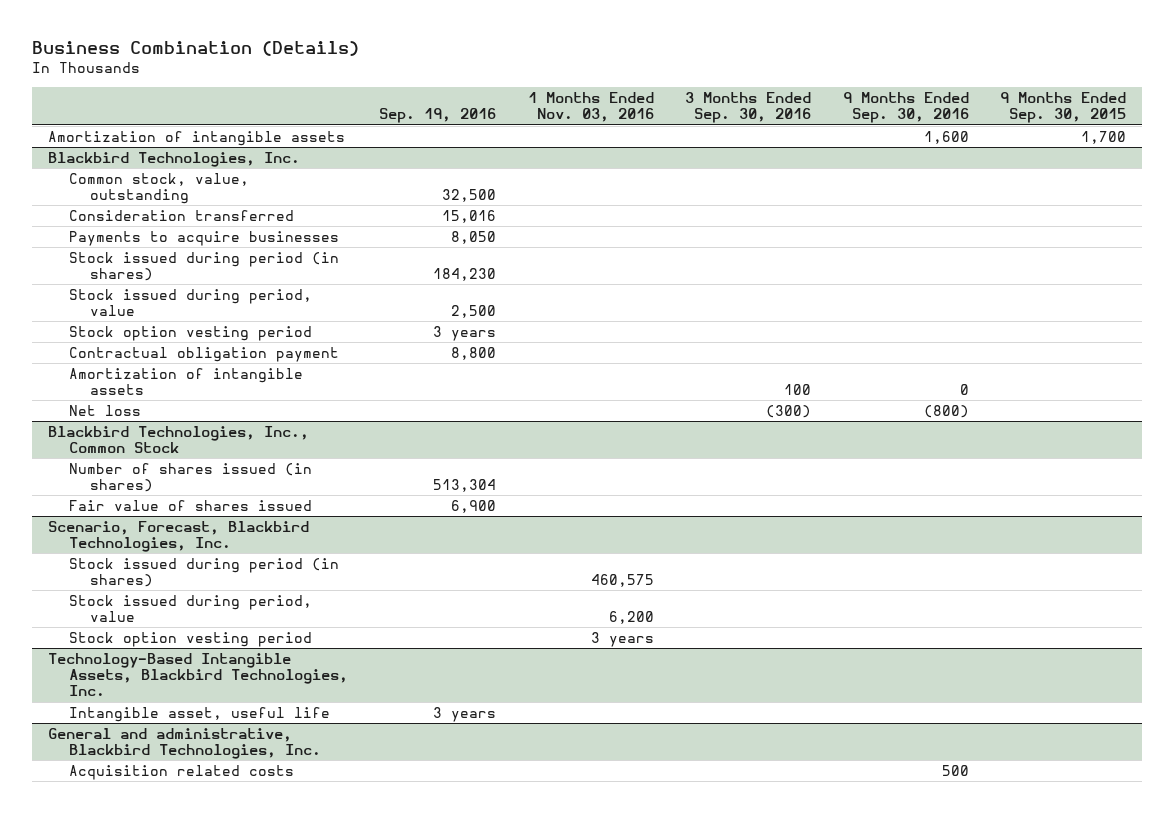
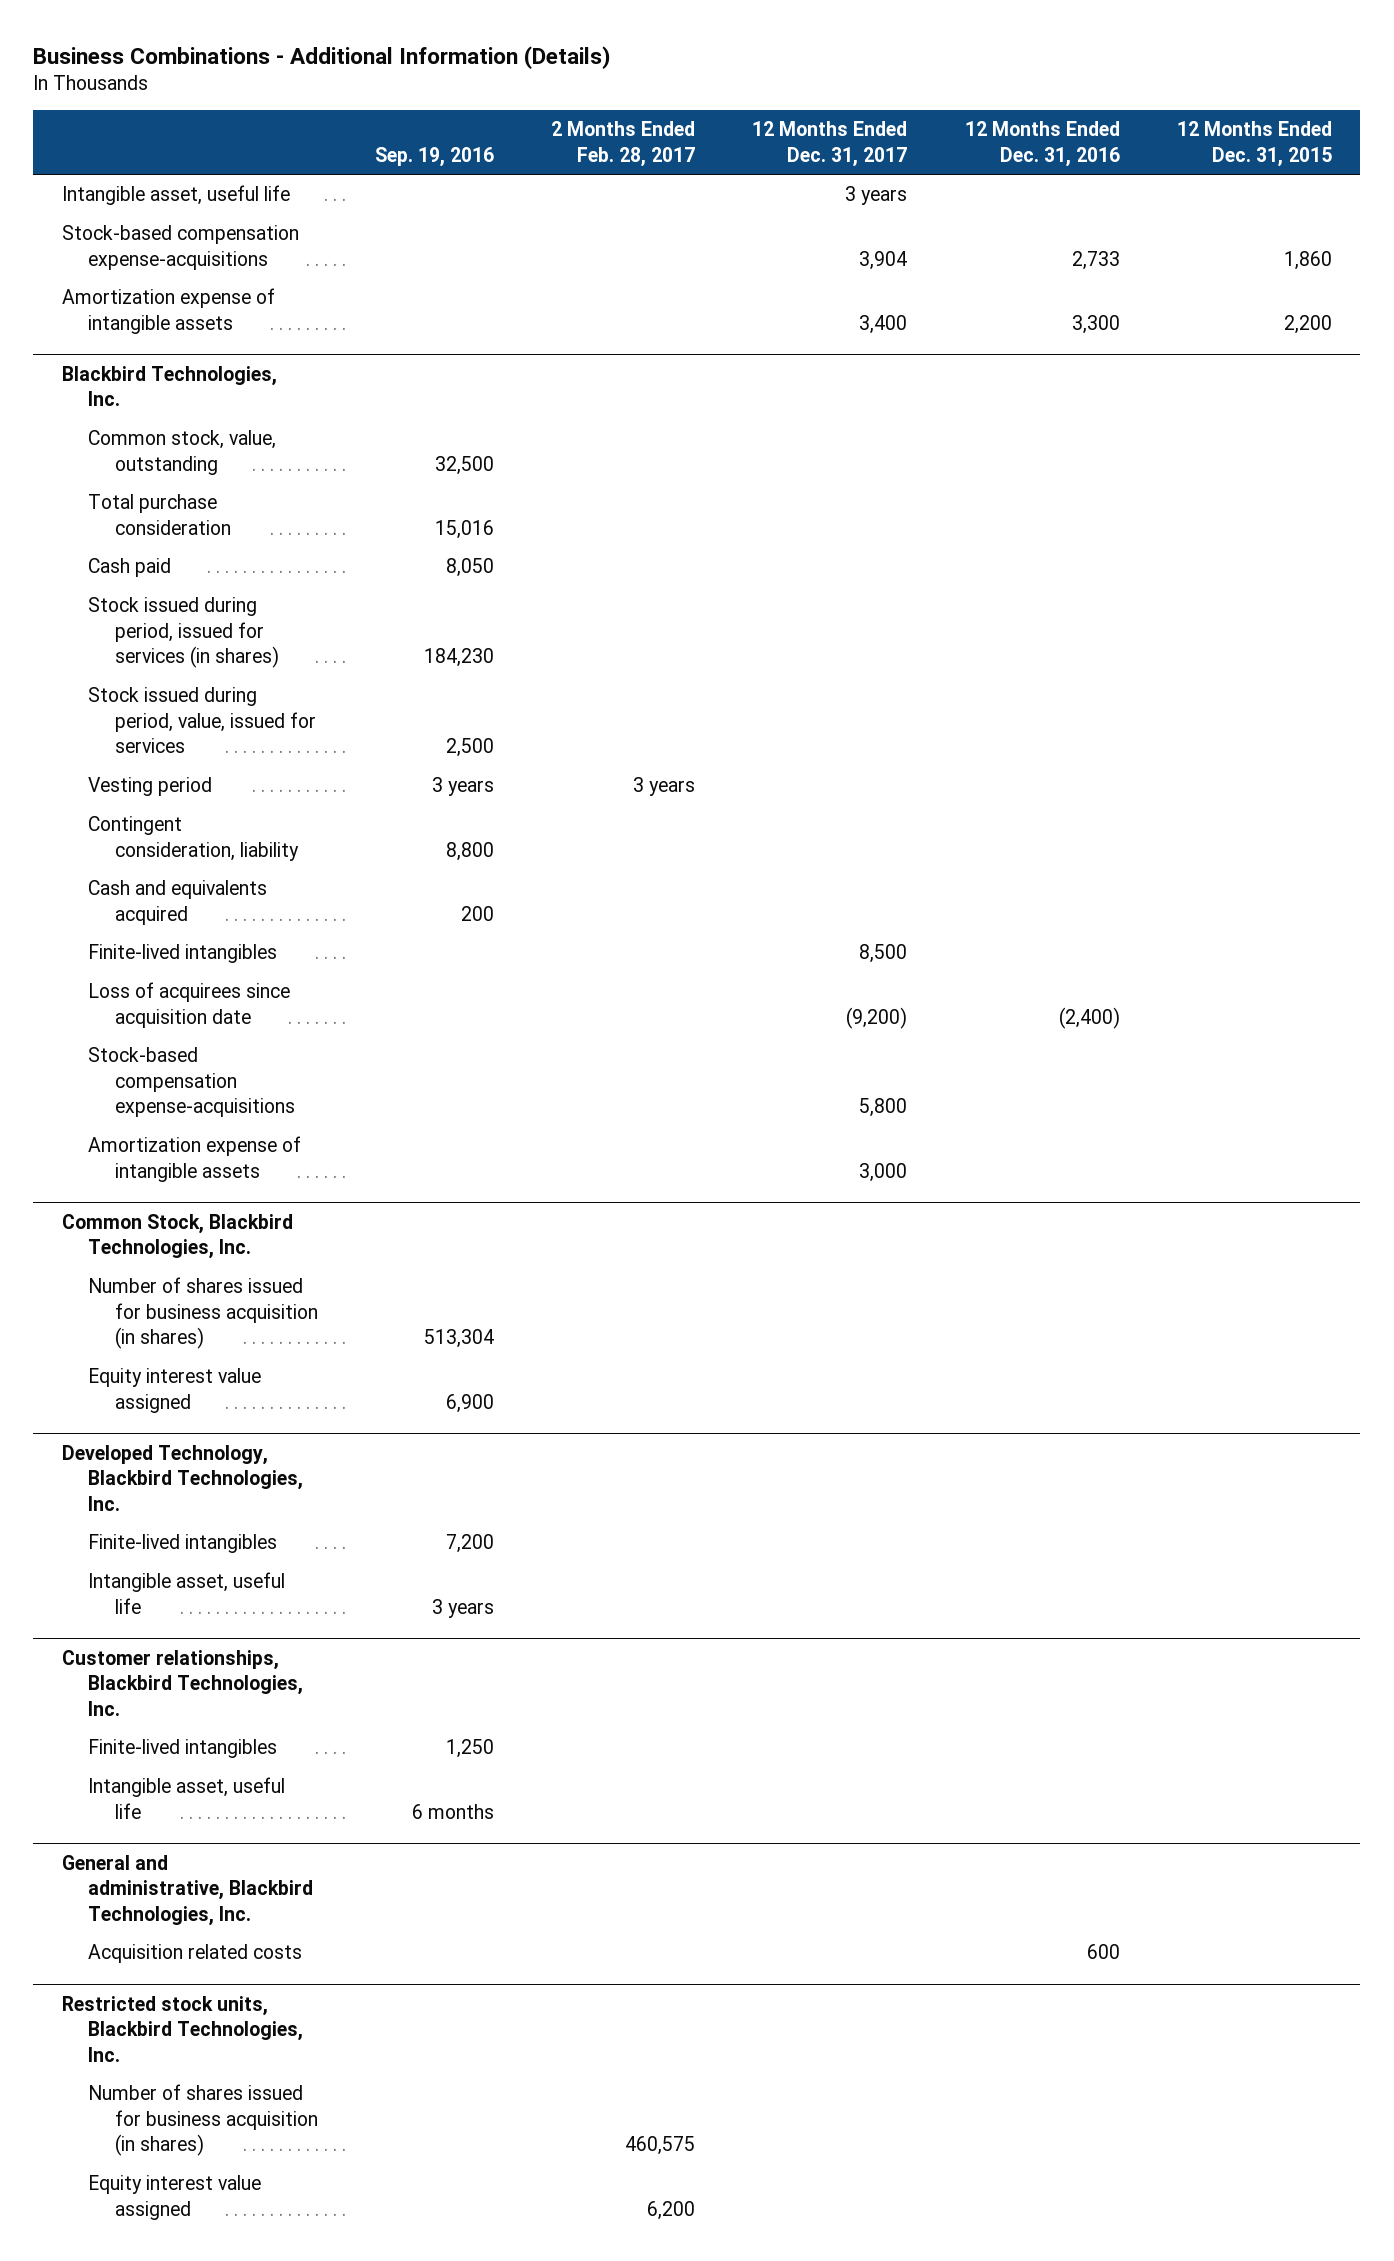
- Business Combination (Details)
+ Business Combinations - Additional Information (Details)
- | Sep. 19, 2016 | 1 Months Ended Nov. 03, 2016 | 3 Months Ended Sep. 30, 2016 | 9 Months Ended Sep. 30, 2016 | 9 Months Ended Sep. 30, 2015
+ | Sep. 19, 2016 | 2 Months Ended Feb. 28, 2017 | 12 Months Ended Dec. 31, 2017 | 12 Months Ended Dec. 31, 2016 | 12 Months Ended Dec. 31, 2015
- Amortization of intangible assets | | | | 1,600 | 1,700
+ Intangible asset, useful life | | | 3 years | |
+ Stock-based compensation expense-acquisitions | | | 3,904 | 2,733 | 1,860
+ Amortization expense of intangible assets | | | 3,400 | 3,300 | 2,200
@ Blackbird Technologies, Inc.
- Consideration transferred | 15,016 | | | |
- Payments to acquire businesses | 8,050 | | | |
- Stock issued during period (in shares) | 184,230 | | | |
- Stock issued during period, value | 2,500 | | | |
- Stock option vesting period | 3 years | | | |
- Contractual obligation payment | 8,800 | | | |
- Amortization of intangible assets | | | 100 | 0 |
- Net loss | | | (300) | (800) |
- Blackbird Technologies, Inc., Common Stock
- Number of shares issued (in shares) | 513,304 | | | |
- Fair value of shares issued | 6,900 | | | |
- Scenario, Forecast, Blackbird Technologies, Inc.
- Stock issued during period (in shares) | | 460,575 | | |
- Stock issued during period, value | | 6,200 | | |
- Stock option vesting period | | 3 years | | |
- Technology-Based Intangible Assets, Blackbird Technologies, Inc.
@ Blackbird Technologies, Inc.
+ Total purchase consideration | 15,016 | | | |
+ Cash paid | 8,050 | | | |
+ Stock issued during period, issued for services (in shares) | 184,230 | | | |
+ Stock issued during period, value, issued for services | 2,500 | | | |
+ Vesting period | 3 years | 3 years | | |
+ Contingent consideration, liability | 8,800 | | | |
+ Cash and equivalents acquired | 200 | | | |
+ Finite-lived intangibles | | | 8,500 | |
+ Loss of acquirees since acquisition date | | | (9,200) | (2,400) |
+ Stock-based compensation expense-acquisitions | | | 5,800 | |
+ Amortization expense of intangible assets | | | 3,000 | |
+ Common Stock, Blackbird Technologies, Inc.
+ Number of shares issued for business acquisition (in shares) | 513,304 | | | |
+ Equity interest value assigned | 6,900 | | | |
+ Developed Technology, Blackbird Technologies, Inc.
+ Finite-lived intangibles | 7,200 | | | |
+ Customer relationships, Blackbird Technologies, Inc.
+ Finite-lived intangibles | 1,250 | | | |
+ Intangible asset, useful life | 6 months | | | |
+ Restricted stock units, Blackbird Technologies, Inc.
+ Number of shares issued for business acquisition (in shares) | | 460,575 | | |
+ Equity interest value assigned | | 6,200 | | |

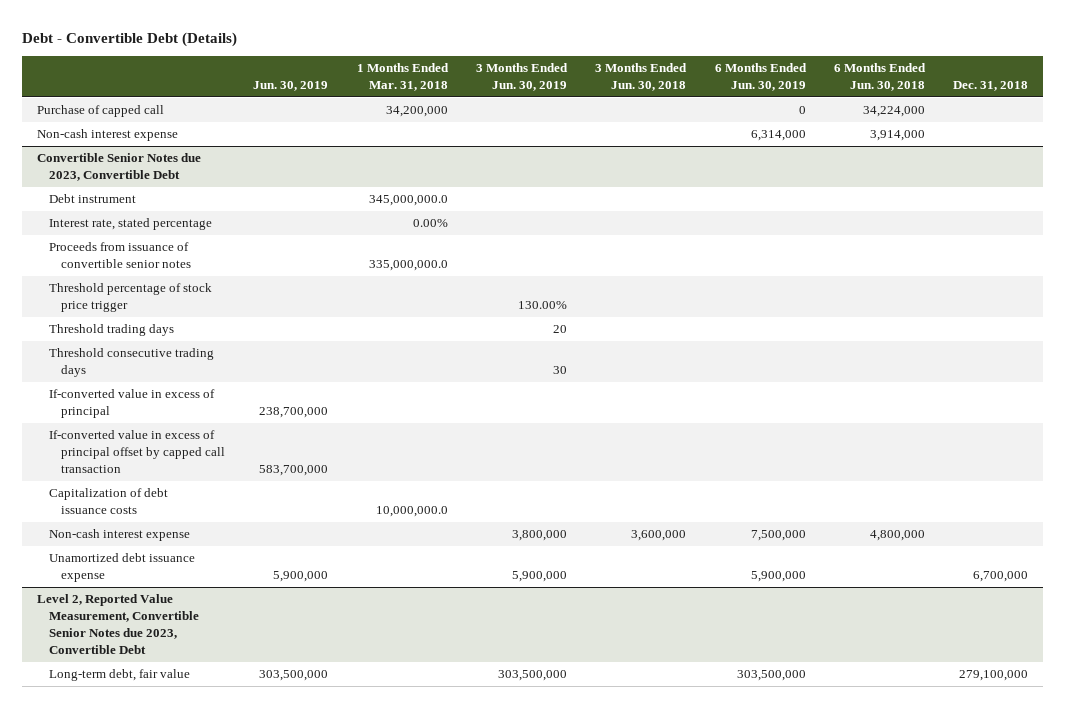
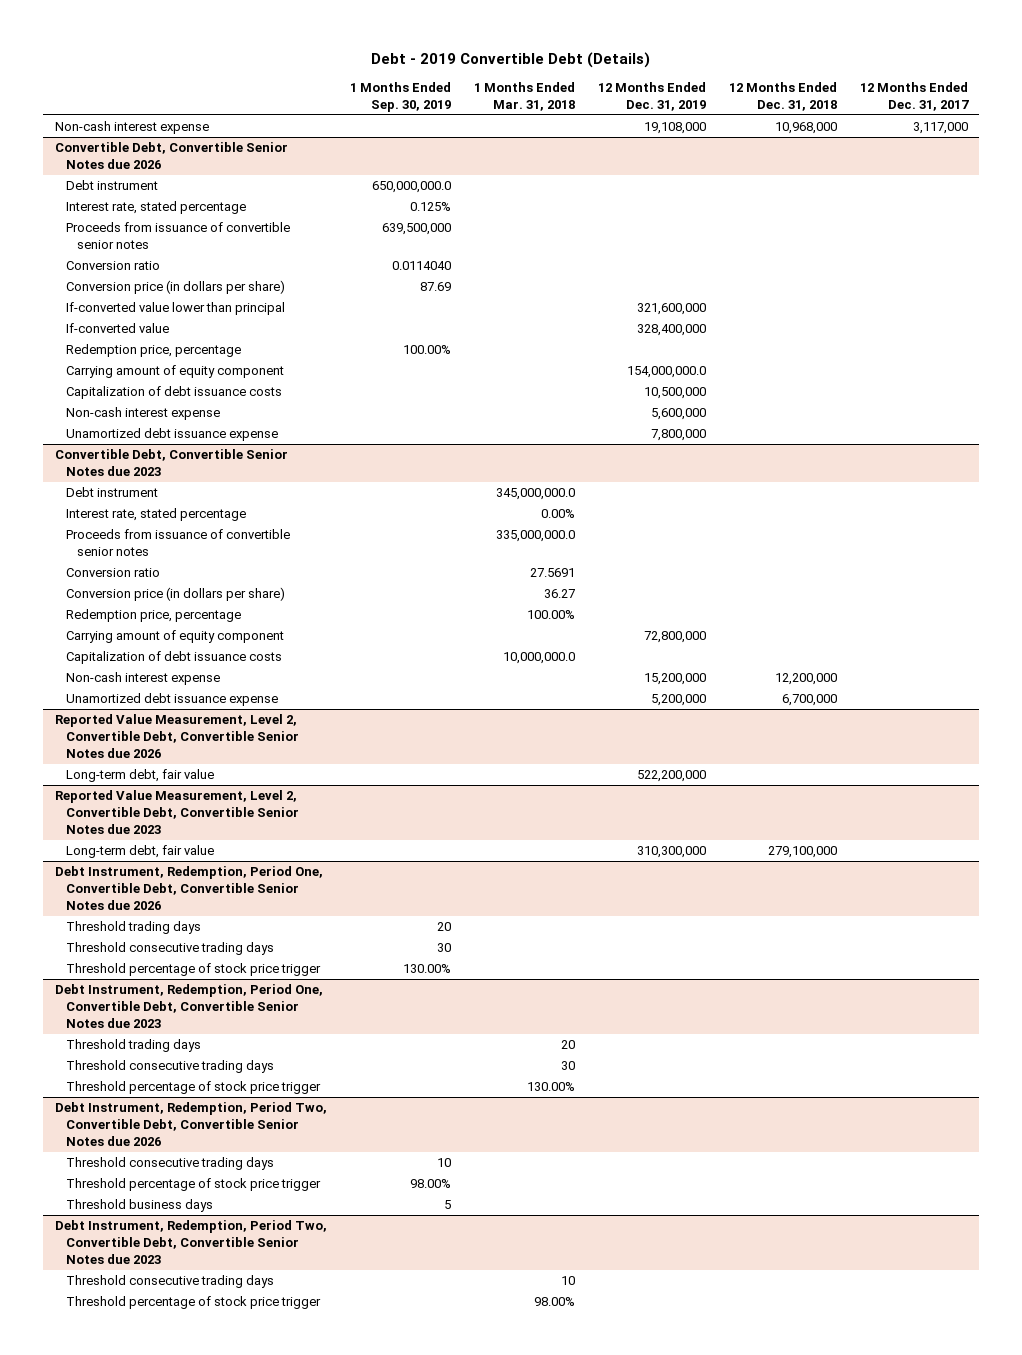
- Debt - Convertible Debt (Details)
+ Debt - 2019 Convertible Debt (Details)
- | Jun. 30, 2019 | 1 Months Ended Mar. 31, 2018 | 3 Months Ended Jun. 30, 2019 | 3 Months Ended Jun. 30, 2018 | 6 Months Ended Jun. 30, 2019 | 6 Months Ended Jun. 30, 2018 | Dec. 31, 2018
+ | 1 Months Ended Sep. 30, 2019 | 1 Months Ended Mar. 31, 2018 | 12 Months Ended Dec. 31, 2019 | 12 Months Ended Dec. 31, 2018 | 12 Months Ended Dec. 31, 2017
- Purchase of capped call | | 34,200,000 | | | 0 | 34,224,000 |
- Convertible Senior Notes due 2023, Convertible Debt
+ Convertible Debt, Convertible Senior Notes due 2026
+ Debt instrument | 650,000,000.0 | | | |
+ Interest rate, stated percentage | 0.125% | | | |
+ Proceeds from issuance of convertible senior notes | 639,500,000 | | | |
+ Conversion ratio | 0.0114040 | | | |
+ Conversion price (in dollars per share) | 87.69 | | | |
+ If-converted value lower than principal | | | 321,600,000 | |
+ If-converted value | | | 328,400,000 | |
+ Redemption price, percentage | 100.00% | | | |
+ Carrying amount of equity component | | | 154,000,000.0 | |
+ Capitalization of debt issuance costs | | | 10,500,000 | |
+ Non-cash interest expense | | | 5,600,000 | |
+ Unamortized debt issuance expense | | | 7,800,000 | |
+ Convertible Debt, Convertible Senior Notes due 2023
- Threshold percentage of stock price trigger | | | 130.00% | | | |
- Threshold trading days | | | 20 | | | |
- Threshold consecutive trading days | | | 30 | | | |
- If-converted value in excess of principal | 238,700,000 | | | | | |
- If-converted value in excess of principal offset by capped call transaction | 583,700,000 | | | | | |
+ Conversion ratio | | 27.5691 | | |
+ Conversion price (in dollars per share) | | 36.27 | | |
+ Redemption price, percentage | | 100.00% | | |
+ Carrying amount of equity component | | | 72,800,000 | |
- Level 2, Reported Value Measurement, Convertible Senior Notes due 2023, Convertible Debt
+ Reported Value Measurement, Level 2, Convertible Debt, Convertible Senior Notes due 2026
+ Long-term debt, fair value | | | 522,200,000 | |
+ Reported Value Measurement, Level 2, Convertible Debt, Convertible Senior Notes due 2023
+ Debt Instrument, Redemption, Period One, Convertible Debt, Convertible Senior Notes due 2026
+ Threshold trading days | 20 | | | |
+ Threshold consecutive trading days | 30 | | | |
+ Threshold percentage of stock price trigger | 130.00% | | | |
+ Debt Instrument, Redemption, Period One, Convertible Debt, Convertible Senior Notes due 2023
+ Threshold trading days | | 20 | | |
+ Threshold consecutive trading days | | 30 | | |
+ Threshold percentage of stock price trigger | | 130.00% | | |
+ Debt Instrument, Redemption, Period Two, Convertible Debt, Convertible Senior Notes due 2026
+ Threshold consecutive trading days | 10 | | | |
+ Threshold percentage of stock price trigger | 98.00% | | | |
+ Threshold business days | 5 | | | |
+ Debt Instrument, Redemption, Period Two, Convertible Debt, Convertible Senior Notes due 2023
+ Threshold consecutive trading days | | 10 | | |
+ Threshold percentage of stock price trigger | | 98.00% | | |

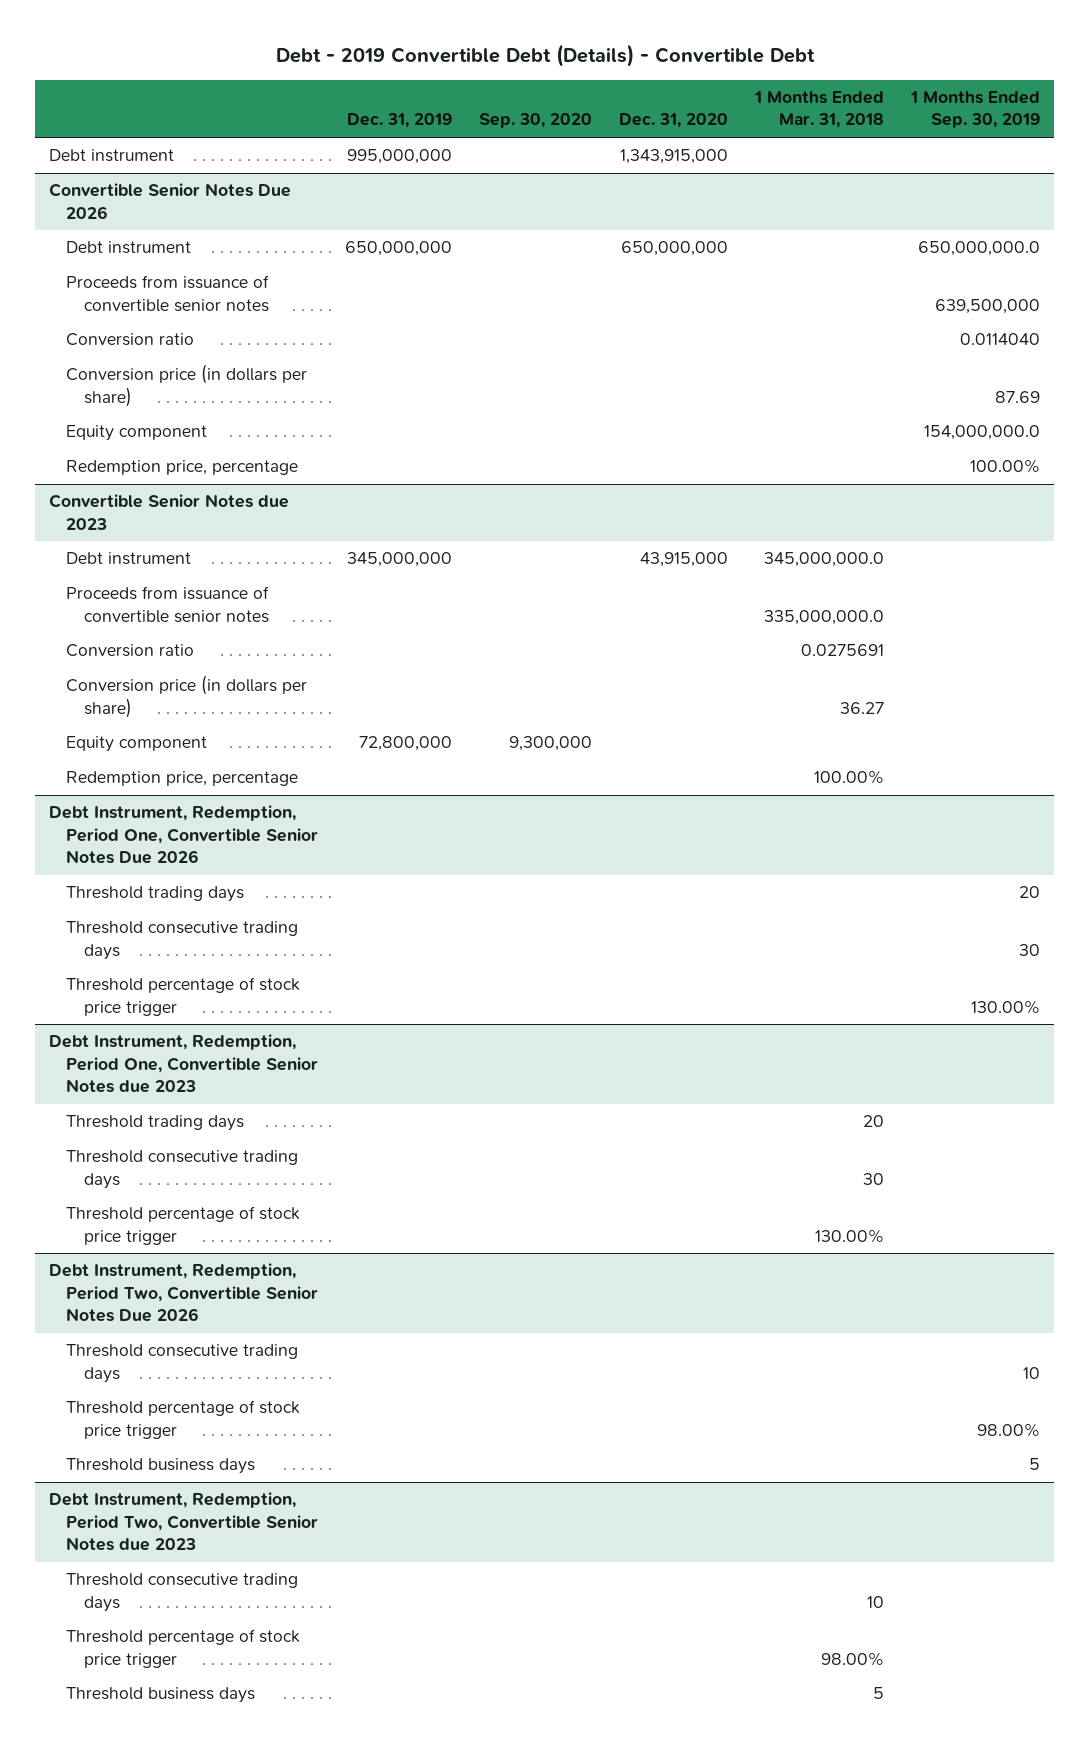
- Debt - 2019 Convertible Debt (Details)
+ Debt - 2019 Convertible Debt (Details) - Convertible Debt
- | 1 Months Ended Sep. 30, 2019 | 1 Months Ended Mar. 31, 2018 | 12 Months Ended Dec. 31, 2019 | 12 Months Ended Dec. 31, 2018 | 12 Months Ended Dec. 31, 2017
+ | Dec. 31, 2019 | Sep. 30, 2020 | Dec. 31, 2020 | 1 Months Ended Mar. 31, 2018 | 1 Months Ended Sep. 30, 2019
- Non-cash interest expense | | | 19,108,000 | 10,968,000 | 3,117,000
- Convertible Debt, Convertible Senior Notes due 2026
+ Debt instrument | 995,000,000 | | 1,343,915,000 | |
+ Convertible Senior Notes Due 2026
- Interest rate, stated percentage | 0.125% | | | |
- If-converted value lower than principal | | | 321,600,000 | |
- If-converted value | | | 328,400,000 | |
+ Equity component | | | | | 154,000,000.0
- Carrying amount of equity component | | | 154,000,000.0 | |
- Capitalization of debt issuance costs | | | 10,500,000 | |
- Non-cash interest expense | | | 5,600,000 | |
- Unamortized debt issuance expense | | | 7,800,000 | |
- Convertible Debt, Convertible Senior Notes due 2023
+ Convertible Senior Notes due 2023
- Interest rate, stated percentage | | 0.00% | | |
- Conversion ratio | | 27.5691 | | |
+ Conversion ratio | | | | 0.0275691 |
+ Equity component | 72,800,000 | 9,300,000 | | |
- Carrying amount of equity component | | | 72,800,000 | |
- Capitalization of debt issuance costs | | 10,000,000.0 | | |
- Non-cash interest expense | | | 15,200,000 | 12,200,000 |
- Unamortized debt issuance expense | | | 5,200,000 | 6,700,000 |
- Reported Value Measurement, Level 2, Convertible Debt, Convertible Senior Notes due 2026
- Long-term debt, fair value | | | 522,200,000 | |
- Reported Value Measurement, Level 2, Convertible Debt, Convertible Senior Notes due 2023
- Long-term debt, fair value | | | 310,300,000 | 279,100,000 |
- Debt Instrument, Redemption, Period One, Convertible Debt, Convertible Senior Notes due 2026
+ Debt Instrument, Redemption, Period One, Convertible Senior Notes Due 2026
- Debt Instrument, Redemption, Period One, Convertible Debt, Convertible Senior Notes due 2023
+ Debt Instrument, Redemption, Period One, Convertible Senior Notes due 2023
- Debt Instrument, Redemption, Period Two, Convertible Debt, Convertible Senior Notes due 2026
+ Debt Instrument, Redemption, Period Two, Convertible Senior Notes Due 2026
- Debt Instrument, Redemption, Period Two, Convertible Debt, Convertible Senior Notes due 2023
+ Debt Instrument, Redemption, Period Two, Convertible Senior Notes due 2023
+ Threshold business days | | | | 5 |

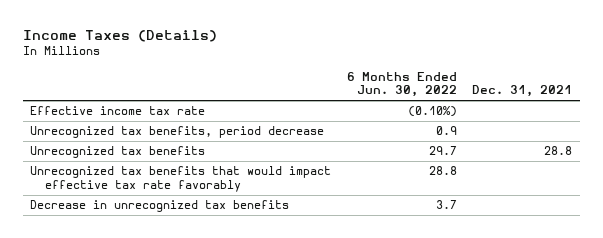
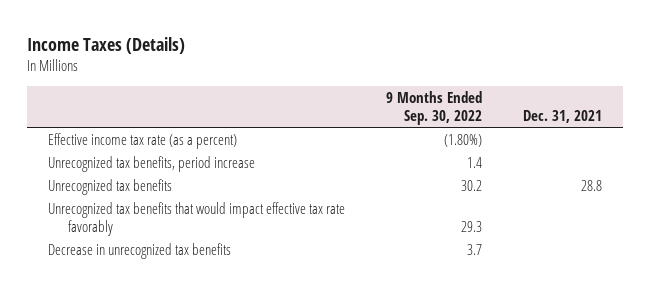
- | 6 Months Ended Jun. 30, 2022 | Dec. 31, 2021
+ | 9 Months Ended Sep. 30, 2022 | Dec. 31, 2021
- Effective income tax rate | (0.10%) |
- Unrecognized tax benefits, period decrease | 0.9 |
+ Effective income tax rate (as a percent) | (1.80%) |
+ Unrecognized tax benefits, period increase | 1.4 |

